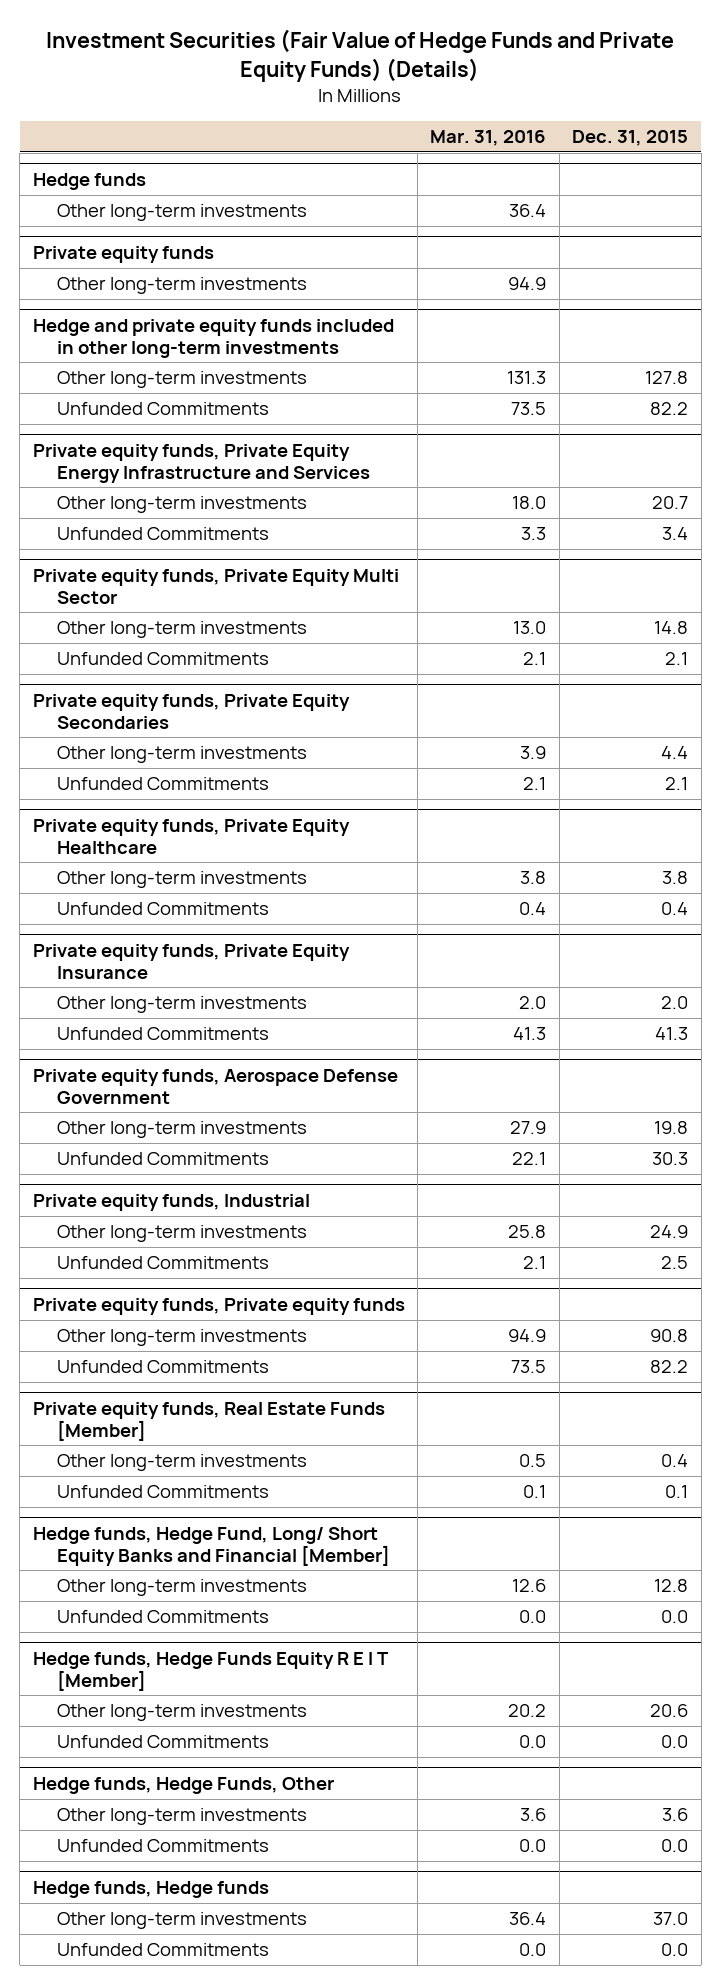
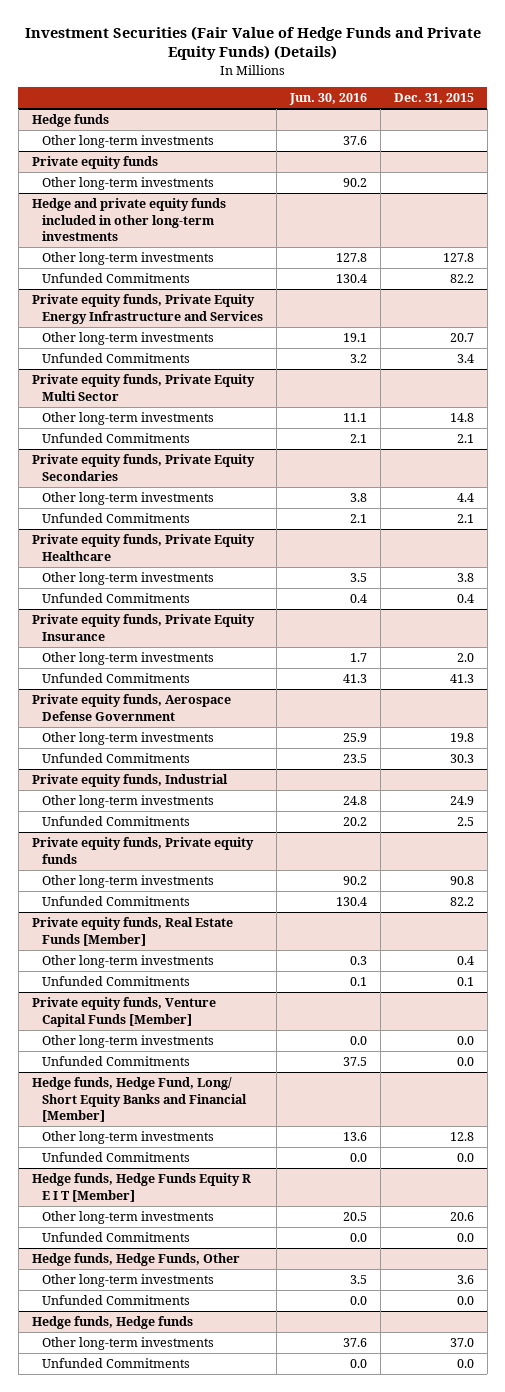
- | Mar. 31, 2016 | Dec. 31, 2015
+ | Jun. 30, 2016 | Dec. 31, 2015
+ Private equity funds, Venture Capital Funds [Member]
+ Other long-term investments | 0.0 | 0.0
+ Unfunded Commitments | 37.5 | 0.0

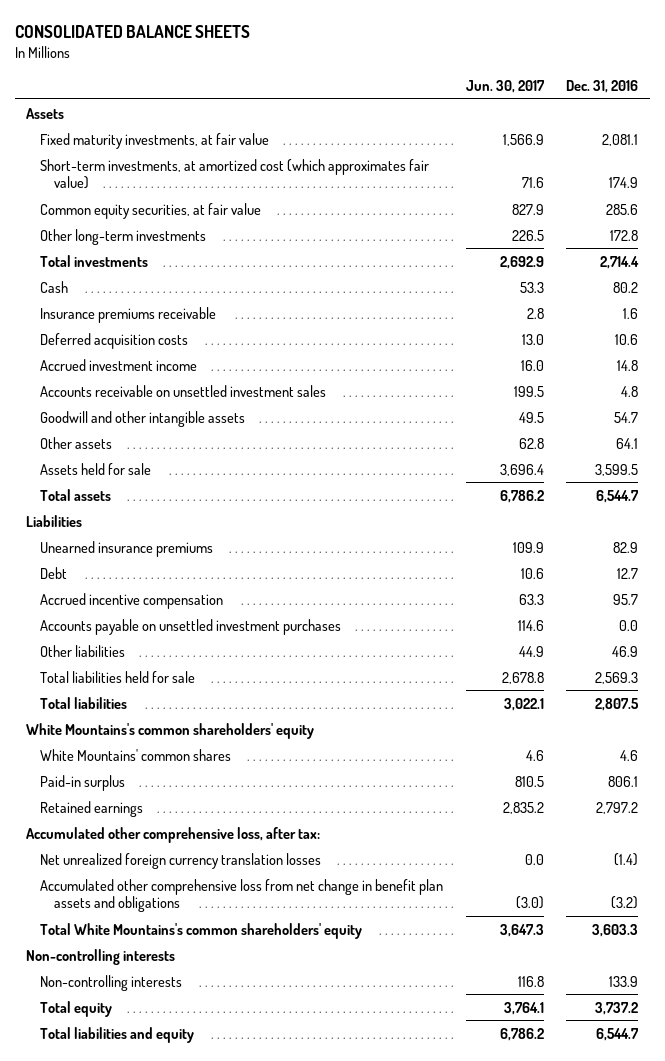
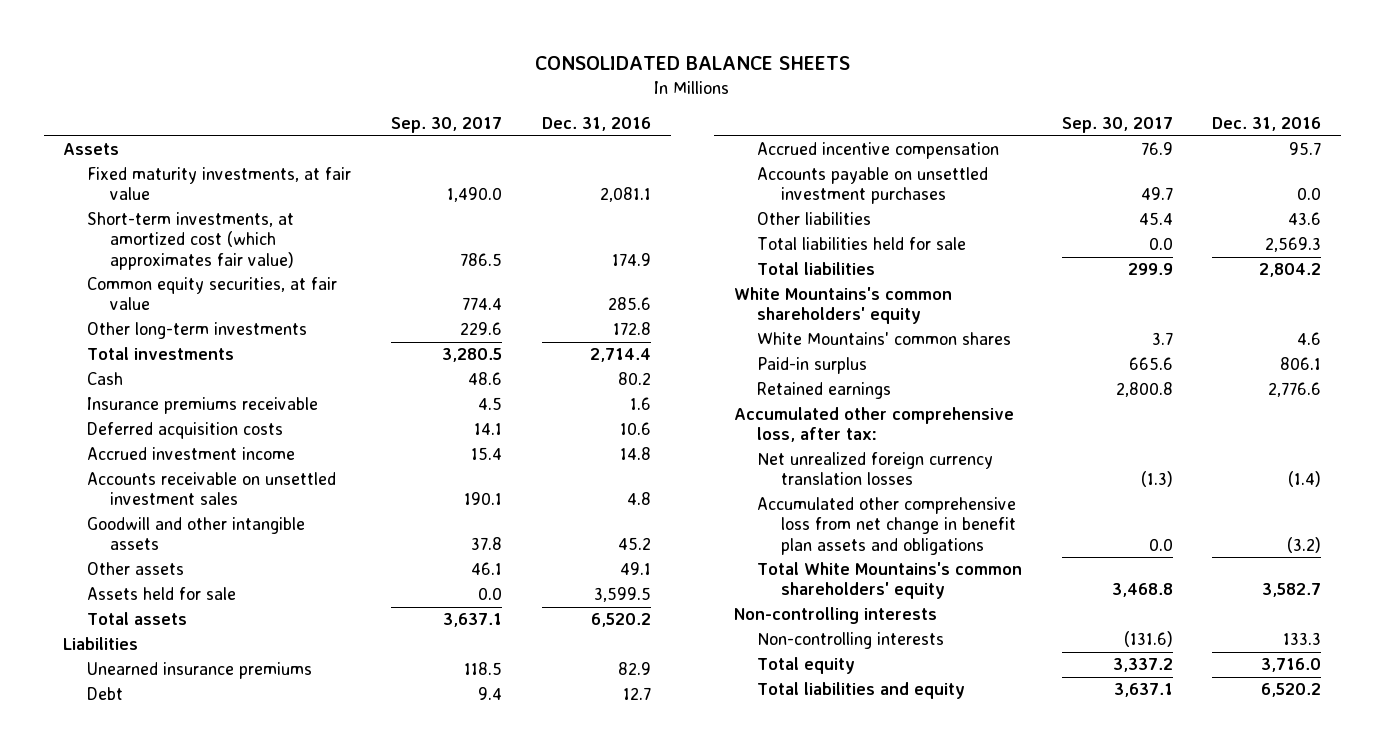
- | Jun. 30, 2017 | Dec. 31, 2016
+ | Sep. 30, 2017 | Dec. 31, 2016
- Goodwill and other intangible assets | 49.5 | 54.7
- Other assets | 62.8 | 64.1
+ Goodwill and other intangible assets | 37.8 | 45.2
+ Other assets | 46.1 | 49.1
- Total assets | 6,786.2 | 6,544.7
+ Total assets | 3,637.1 | 6,520.2
- Other liabilities | 44.9 | 46.9
+ Other liabilities | 45.4 | 43.6
- Total liabilities | 3,022.1 | 2,807.5
+ Total liabilities | 299.9 | 2,804.2
- Retained earnings | 2,835.2 | 2,797.2
+ Retained earnings | 2,800.8 | 2,776.6
- Total White Mountains's common shareholders' equity | 3,647.3 | 3,603.3
+ Total White Mountains's common shareholders' equity | 3,468.8 | 3,582.7
- Non-controlling interests | 116.8 | 133.9
- Total equity | 3,764.1 | 3,737.2
- Total liabilities and equity | 6,786.2 | 6,544.7
+ Non-controlling interests | (131.6) | 133.3
+ Total equity | 3,337.2 | 3,716.0
+ Total liabilities and equity | 3,637.1 | 6,520.2

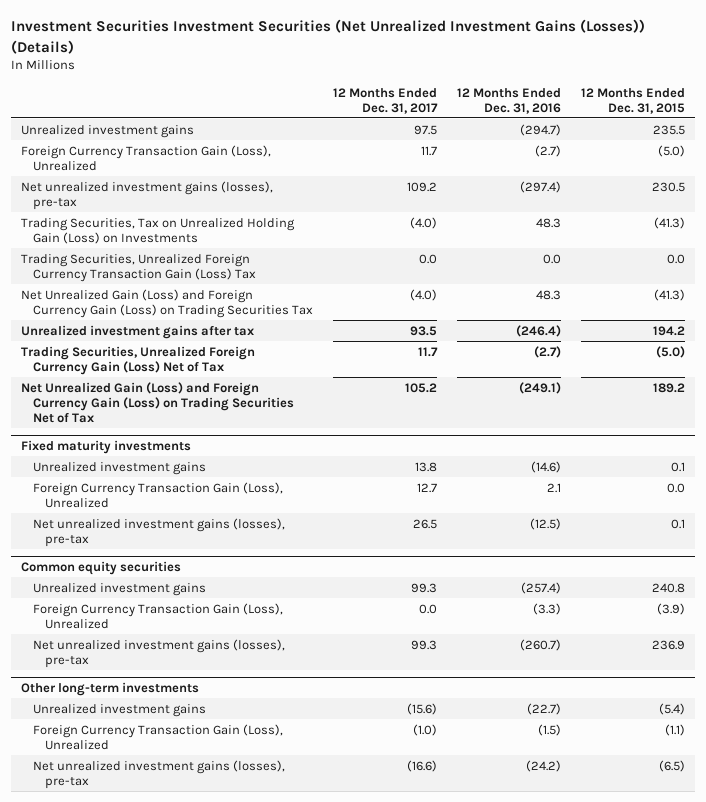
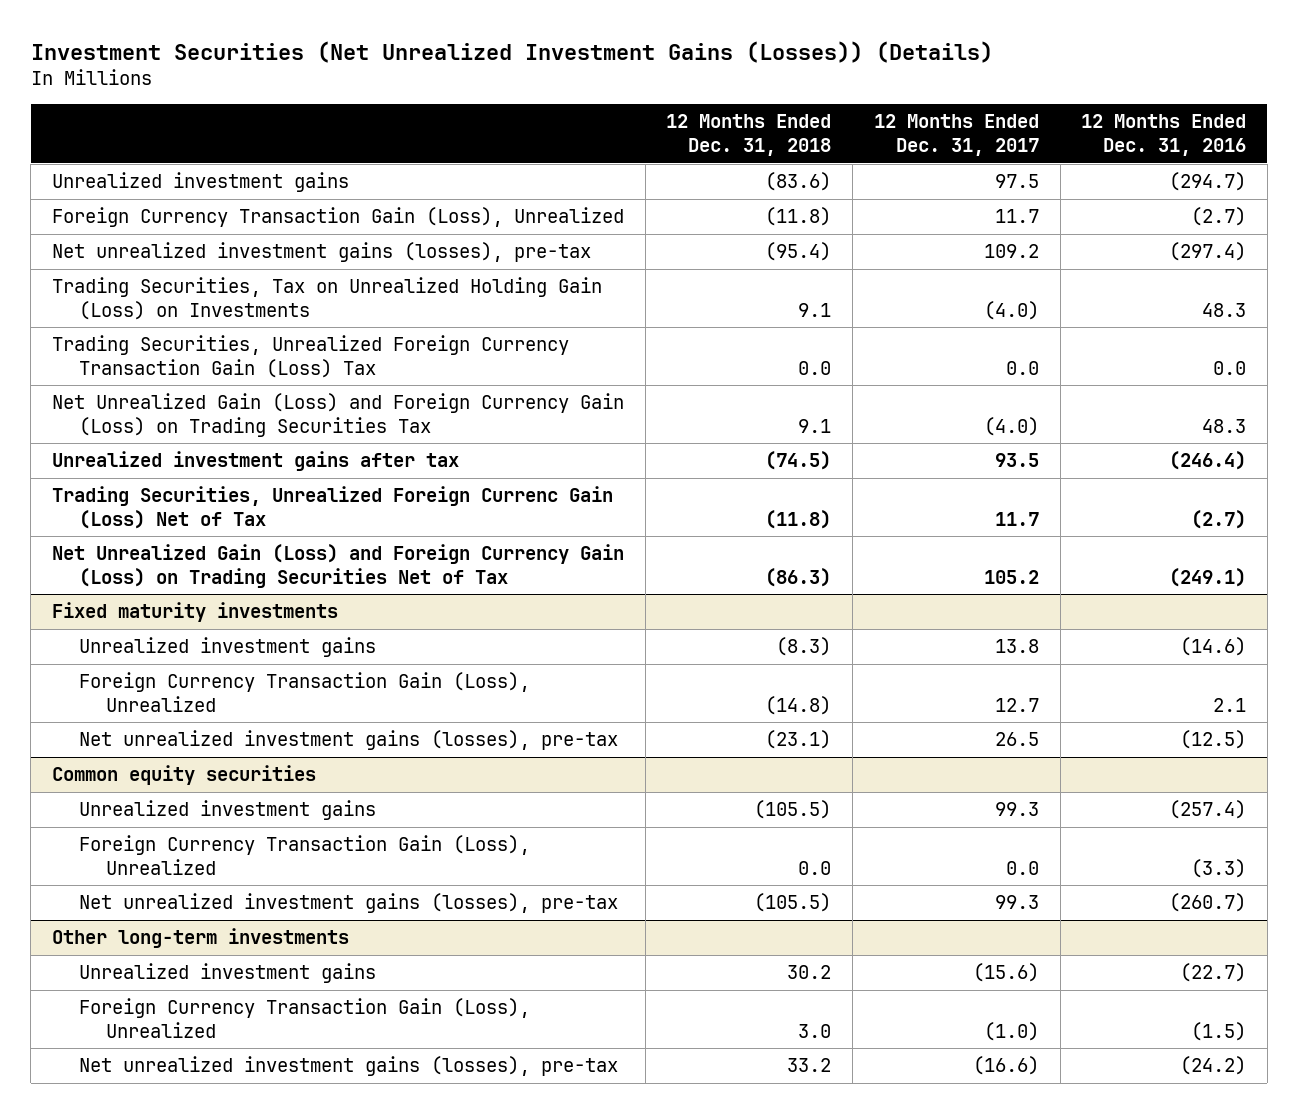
- Investment Securities Investment Securities (Net Unrealized Investment Gains (Losses)) (Details)
+ Investment Securities (Net Unrealized Investment Gains (Losses)) (Details)
- | 12 Months Ended Dec. 31, 2017 | 12 Months Ended Dec. 31, 2016 | 12 Months Ended Dec. 31, 2015
+ | 12 Months Ended Dec. 31, 2018 | 12 Months Ended Dec. 31, 2017 | 12 Months Ended Dec. 31, 2016
- Trading Securities, Unrealized Foreign Currency Gain (Loss) Net of Tax | 11.7 | (2.7) | (5.0)
+ Trading Securities, Unrealized Foreign Currenc Gain (Loss) Net of Tax | (11.8) | 11.7 | (2.7)

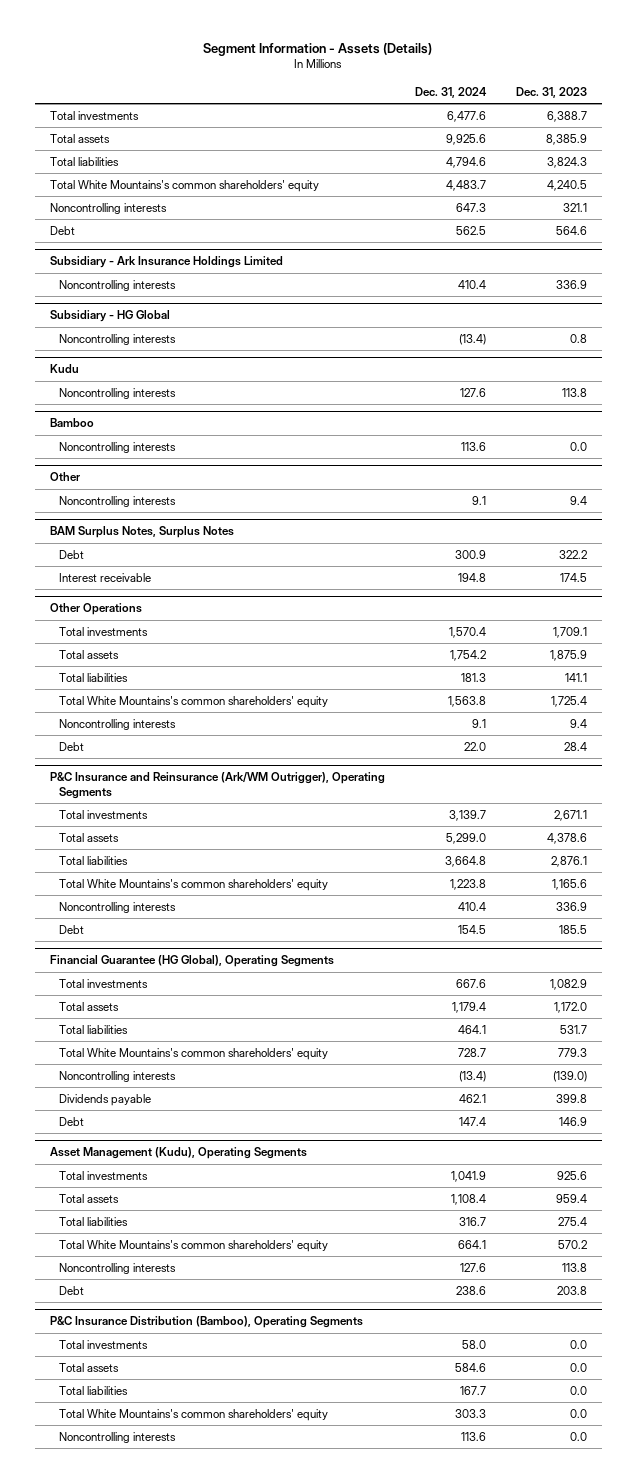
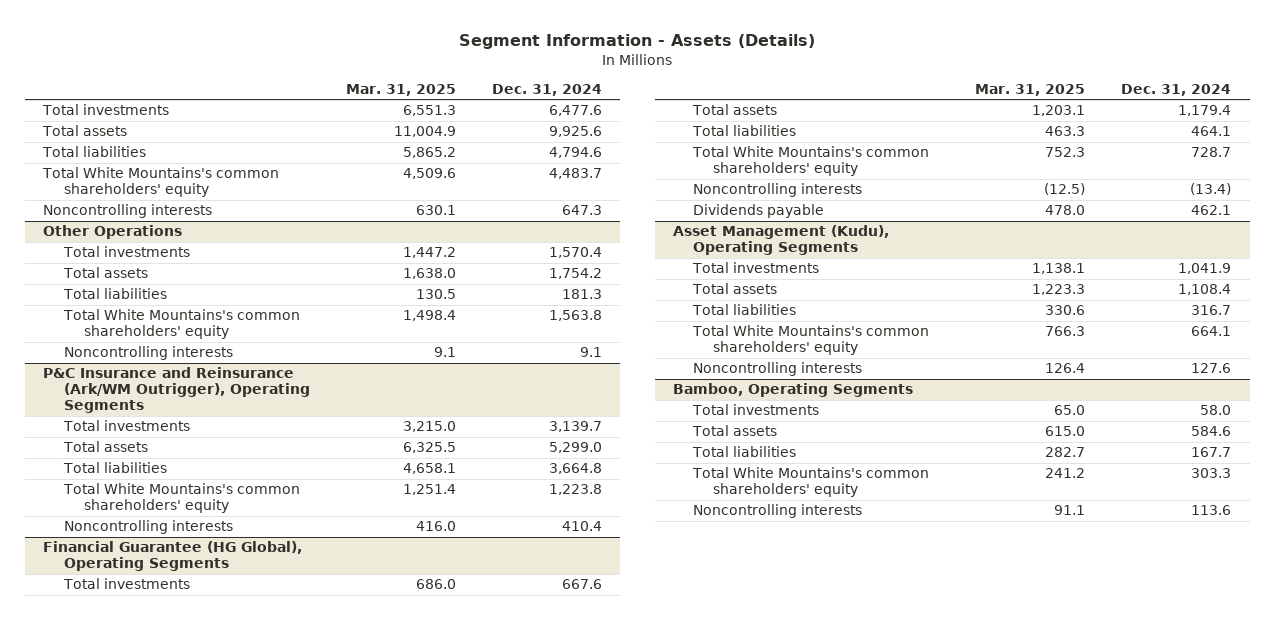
- | Dec. 31, 2024 | Dec. 31, 2023
+ | Mar. 31, 2025 | Dec. 31, 2024
- Debt | 562.5 | 564.6
- Subsidiary - Ark Insurance Holdings Limited
- Noncontrolling interests | 410.4 | 336.9
- Subsidiary - HG Global
- Noncontrolling interests | (13.4) | 0.8
- Kudu
- Noncontrolling interests | 127.6 | 113.8
- Bamboo
- Noncontrolling interests | 113.6 | 0.0
- Other
- Noncontrolling interests | 9.1 | 9.4
- BAM Surplus Notes, Surplus Notes
- Debt | 300.9 | 322.2
- Interest receivable | 194.8 | 174.5
@ Other Operations
- Debt | 22.0 | 28.4
@ P&C Insurance and Reinsurance (Ark/WM Outrigger), Operating Segments
- Debt | 154.5 | 185.5
@ Financial Guarantee (HG Global), Operating Segments
- Debt | 147.4 | 146.9
@ Asset Management (Kudu), Operating Segments
- Debt | 238.6 | 203.8
- P&C Insurance Distribution (Bamboo), Operating Segments
+ Bamboo, Operating Segments

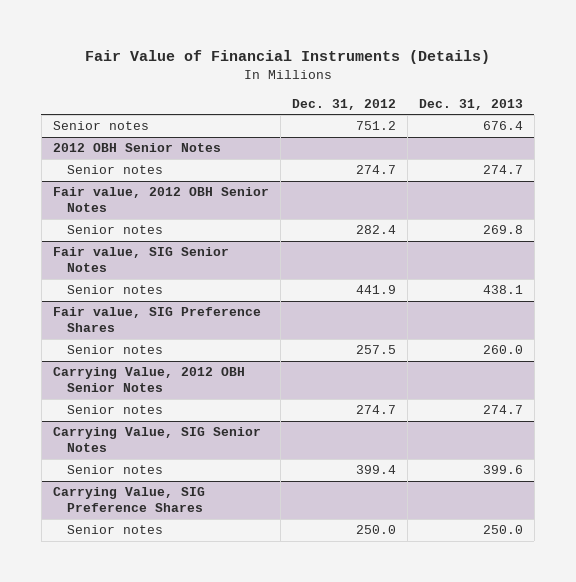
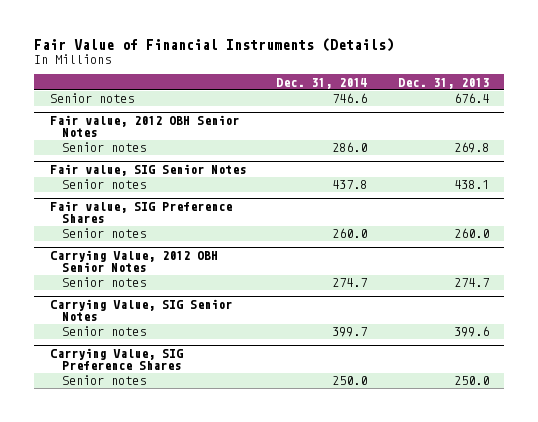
- | Dec. 31, 2012 | Dec. 31, 2013
+ | Dec. 31, 2014 | Dec. 31, 2013
- 2012 OBH Senior Notes
- Senior notes | 274.7 | 274.7

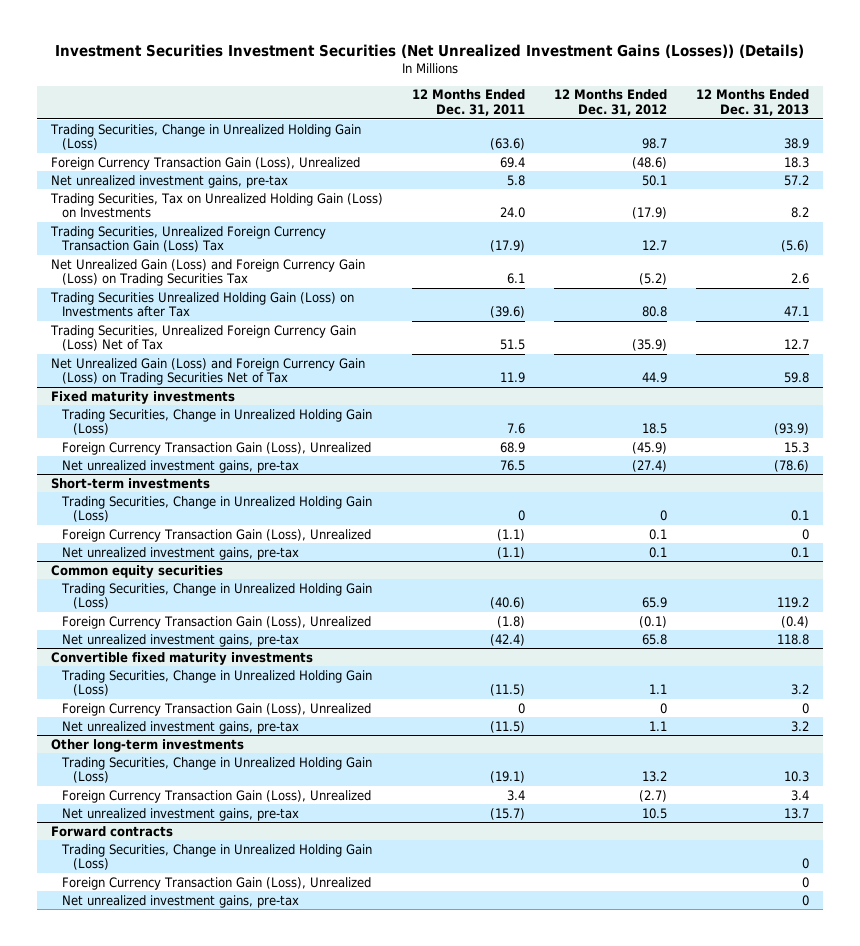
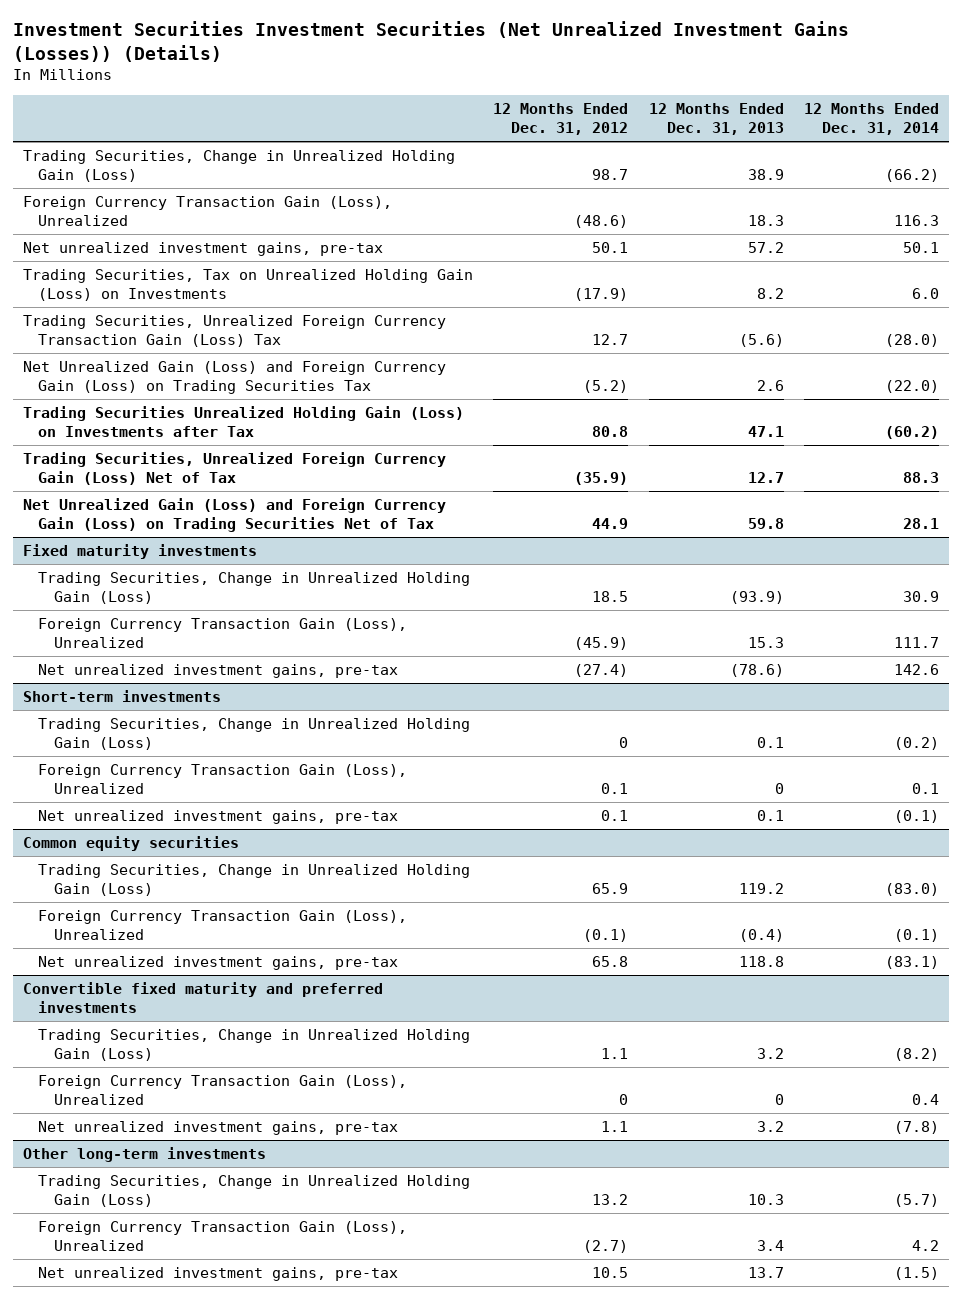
- | 12 Months Ended Dec. 31, 2011 | 12 Months Ended Dec. 31, 2012 | 12 Months Ended Dec. 31, 2013
+ | 12 Months Ended Dec. 31, 2012 | 12 Months Ended Dec. 31, 2013 | 12 Months Ended Dec. 31, 2014
- Convertible fixed maturity investments
+ Convertible fixed maturity and preferred investments
- Forward contracts
- Trading Securities, Change in Unrealized Holding Gain (Loss) | | | 0
- Foreign Currency Transaction Gain (Loss), Unrealized | | | 0
- Net unrealized investment gains, pre-tax | | | 0

